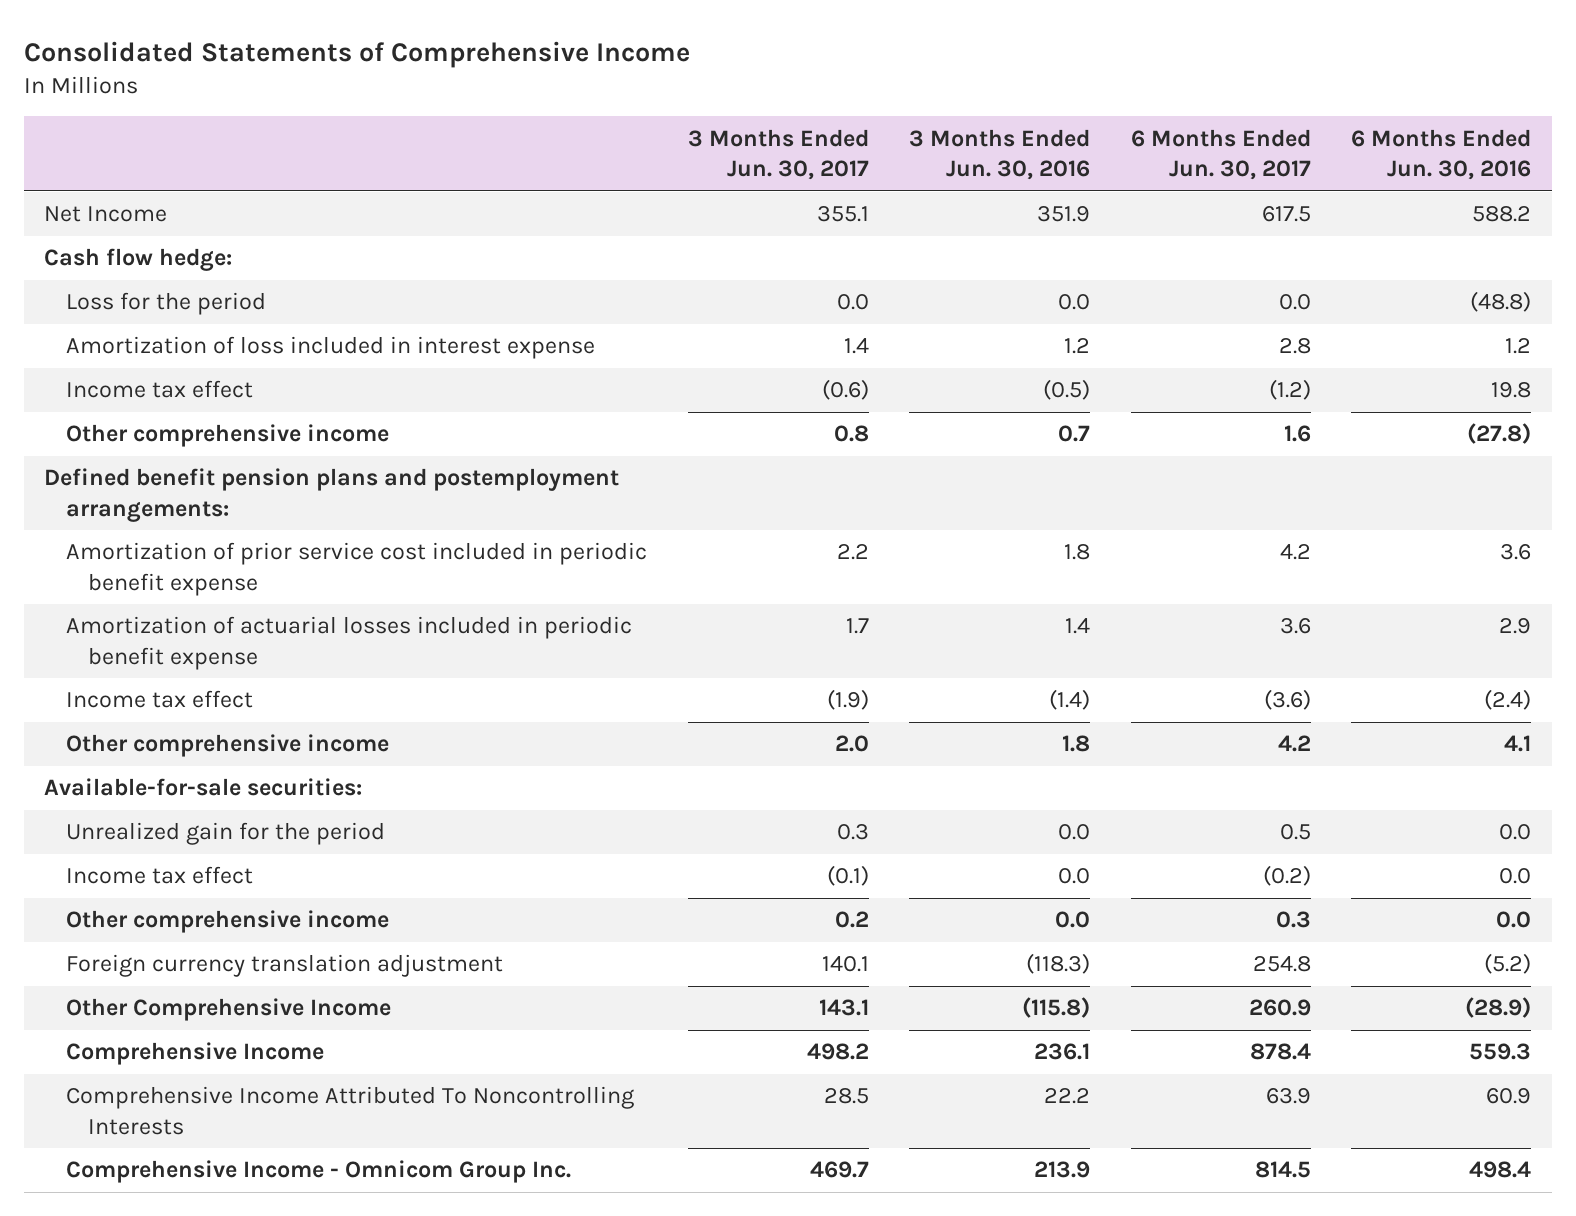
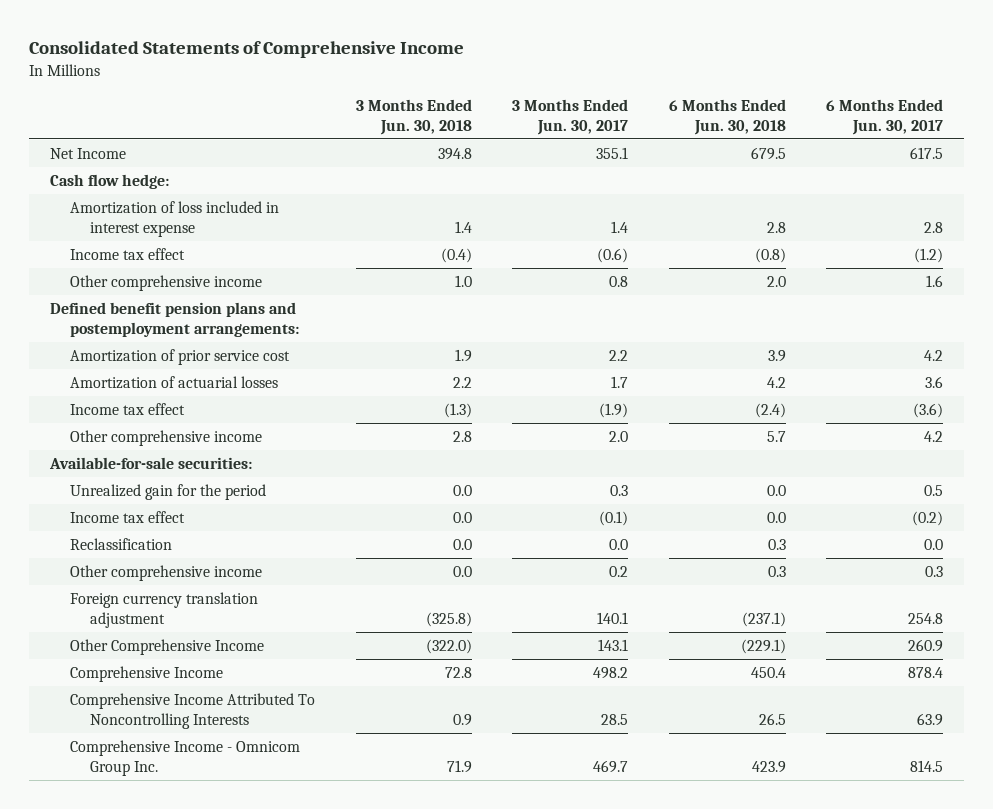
- | 3 Months Ended Jun. 30, 2017 | 3 Months Ended Jun. 30, 2016 | 6 Months Ended Jun. 30, 2017 | 6 Months Ended Jun. 30, 2016
+ | 3 Months Ended Jun. 30, 2018 | 3 Months Ended Jun. 30, 2017 | 6 Months Ended Jun. 30, 2018 | 6 Months Ended Jun. 30, 2017
- Loss for the period | 0.0 | 0.0 | 0.0 | (48.8)
- Amortization of prior service cost included in periodic benefit expense | 2.2 | 1.8 | 4.2 | 3.6
- Amortization of actuarial losses included in periodic benefit expense | 1.7 | 1.4 | 3.6 | 2.9
+ Amortization of prior service cost | 1.9 | 2.2 | 3.9 | 4.2
+ Amortization of actuarial losses | 2.2 | 1.7 | 4.2 | 3.6
+ Reclassification | 0.0 | 0.0 | 0.3 | 0.0

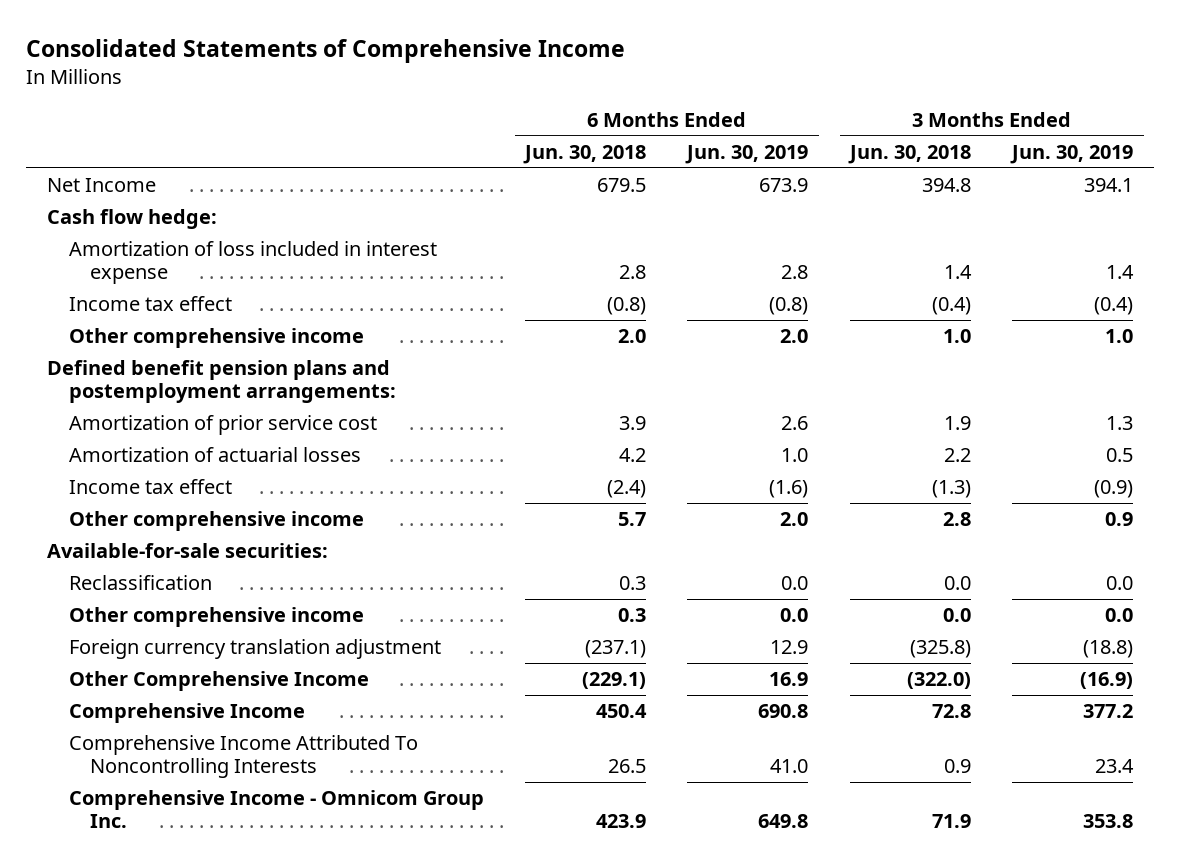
- | 3 Months Ended Jun. 30, 2018 | 3 Months Ended Jun. 30, 2017 | 6 Months Ended Jun. 30, 2018 | 6 Months Ended Jun. 30, 2017
+ | 6 Months Ended Jun. 30, 2018 | 6 Months Ended Jun. 30, 2019 | 3 Months Ended Jun. 30, 2018 | 3 Months Ended Jun. 30, 2019
- Unrealized gain for the period | 0.0 | 0.3 | 0.0 | 0.5
- Income tax effect | 0.0 | (0.1) | 0.0 | (0.2)

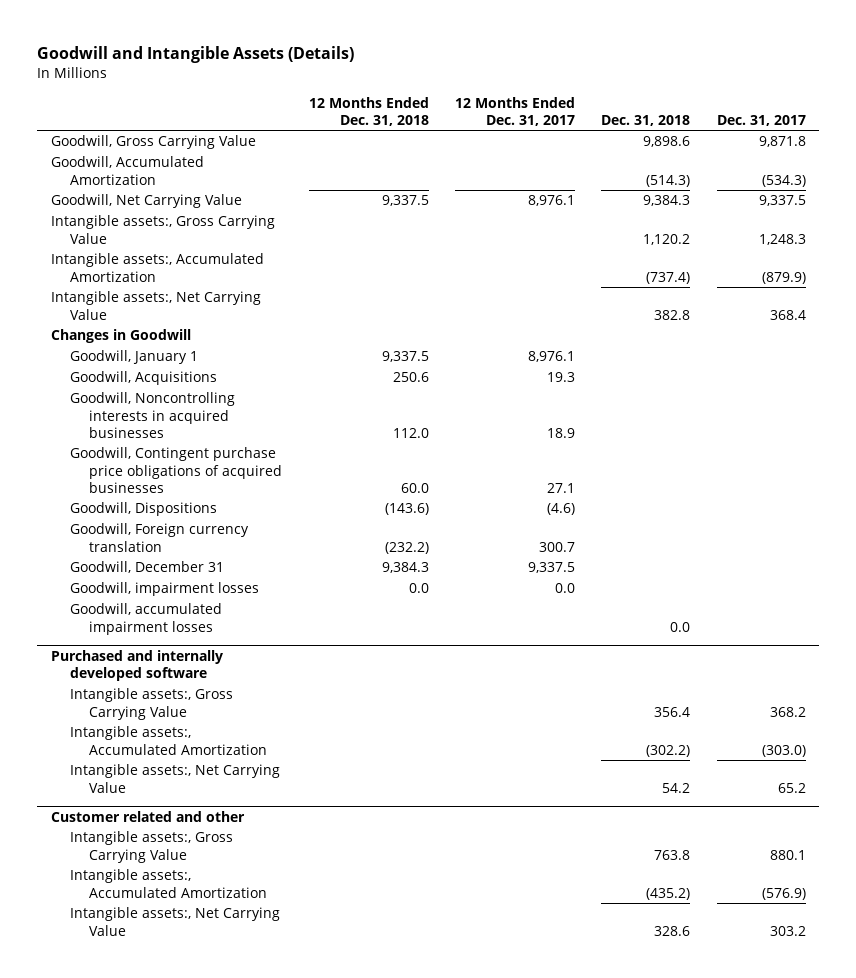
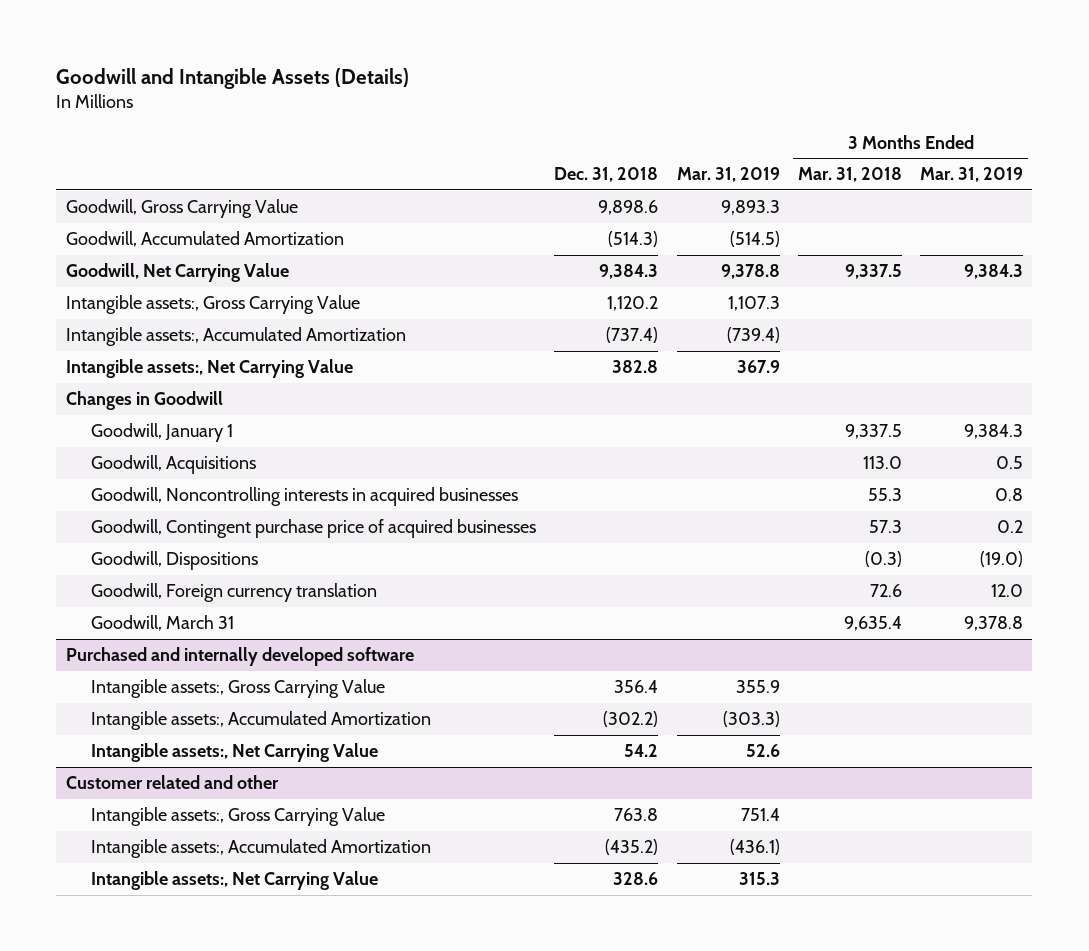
- | 12 Months Ended Dec. 31, 2018 | 12 Months Ended Dec. 31, 2017 | Dec. 31, 2018 | Dec. 31, 2017
+ | Dec. 31, 2018 | Mar. 31, 2019 | 3 Months Ended Mar. 31, 2018 | 3 Months Ended Mar. 31, 2019
- Goodwill, Contingent purchase price obligations of acquired businesses | 60.0 | 27.1 | |
+ Goodwill, Contingent purchase price of acquired businesses | | | 57.3 | 0.2
- Goodwill, December 31 | 9,384.3 | 9,337.5 | |
- Goodwill, impairment losses | 0.0 | 0.0 | |
- Goodwill, accumulated impairment losses | | | 0.0 |
+ Goodwill, March 31 | | | 9,635.4 | 9,378.8

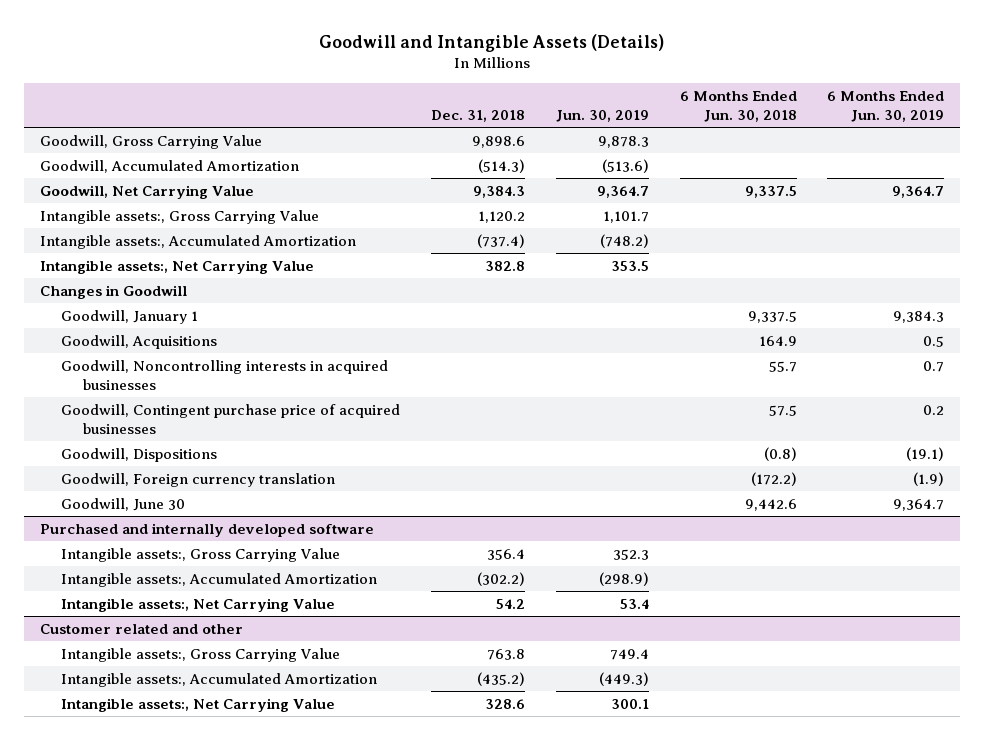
- | Dec. 31, 2018 | Mar. 31, 2019 | 3 Months Ended Mar. 31, 2018 | 3 Months Ended Mar. 31, 2019
+ | Dec. 31, 2018 | Jun. 30, 2019 | 6 Months Ended Jun. 30, 2018 | 6 Months Ended Jun. 30, 2019
- Goodwill, March 31 | | | 9,635.4 | 9,378.8
+ Goodwill, June 30 | | | 9,442.6 | 9,364.7

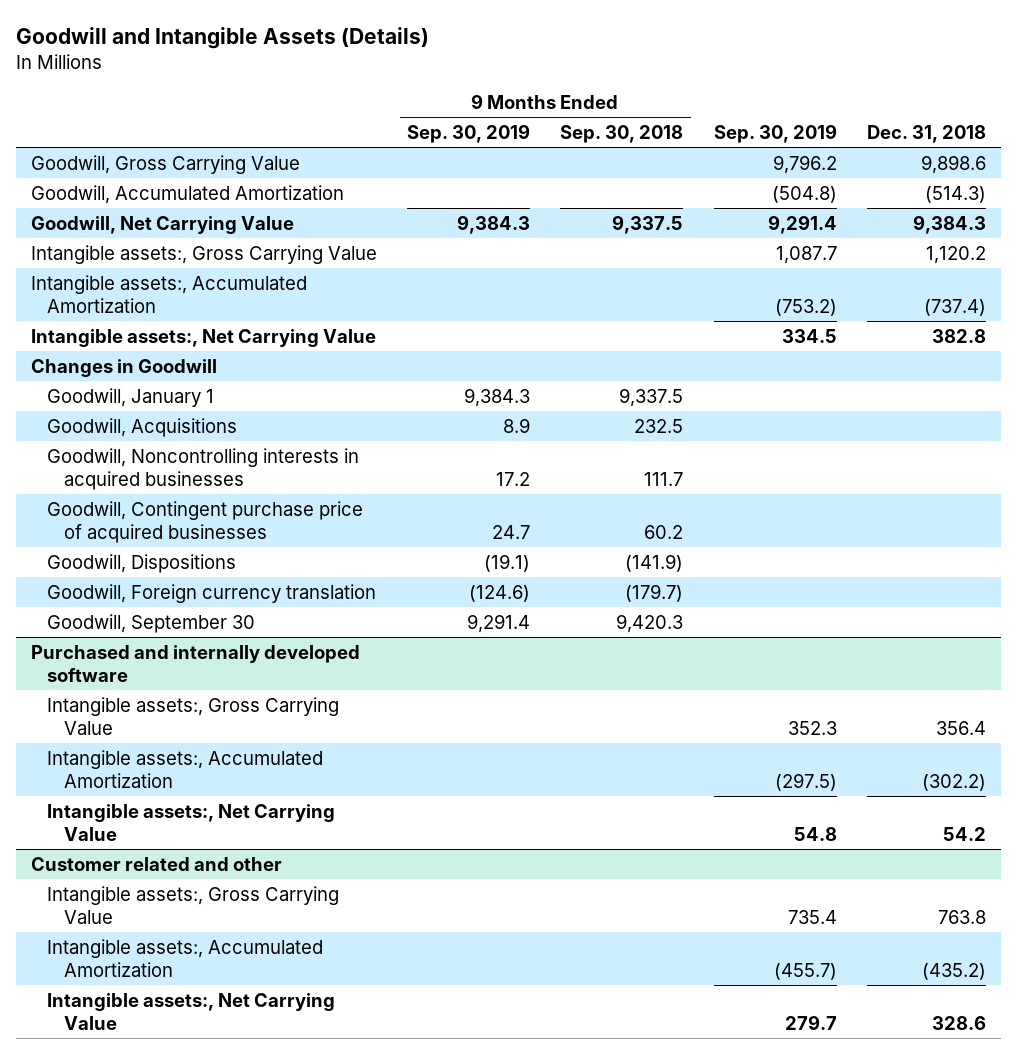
- | Dec. 31, 2018 | Jun. 30, 2019 | 6 Months Ended Jun. 30, 2018 | 6 Months Ended Jun. 30, 2019
+ | 9 Months Ended Sep. 30, 2019 | 9 Months Ended Sep. 30, 2018 | Sep. 30, 2019 | Dec. 31, 2018
- Goodwill, June 30 | | | 9,442.6 | 9,364.7
+ Goodwill, September 30 | 9,291.4 | 9,420.3 | |

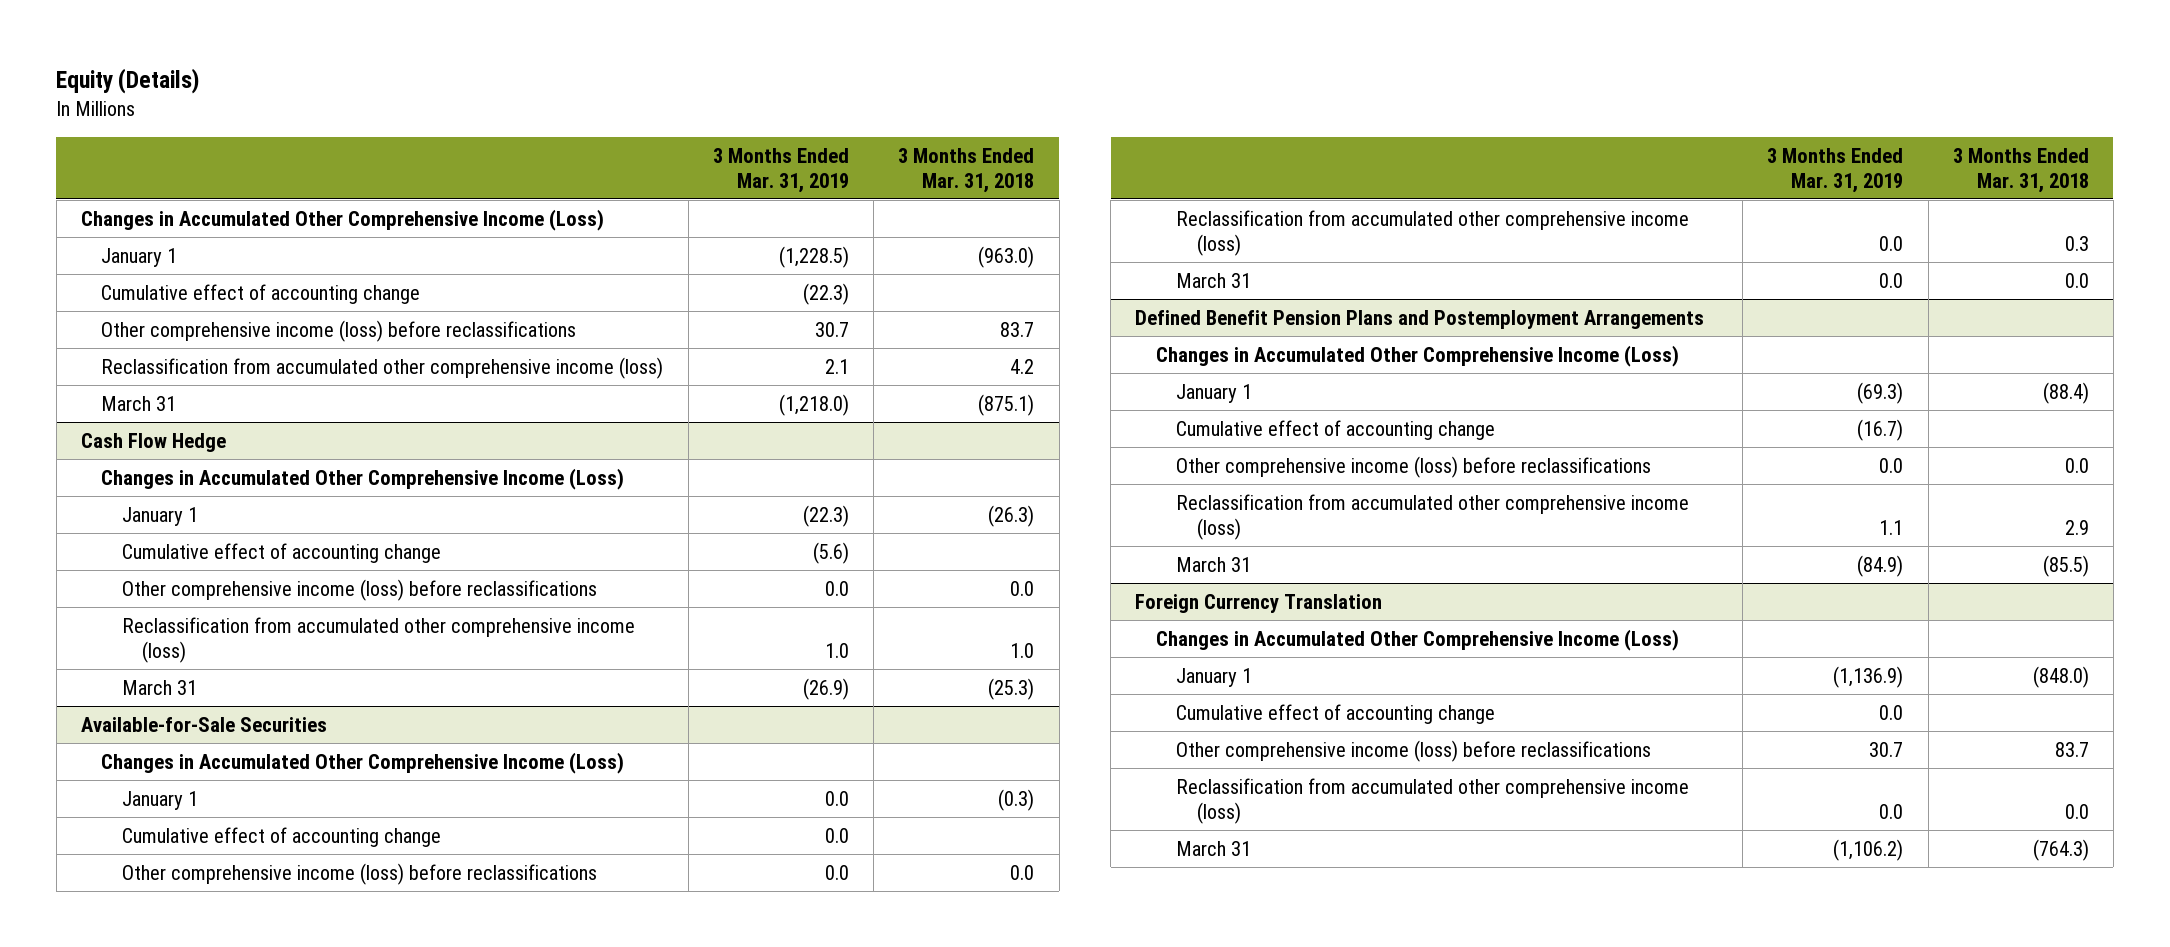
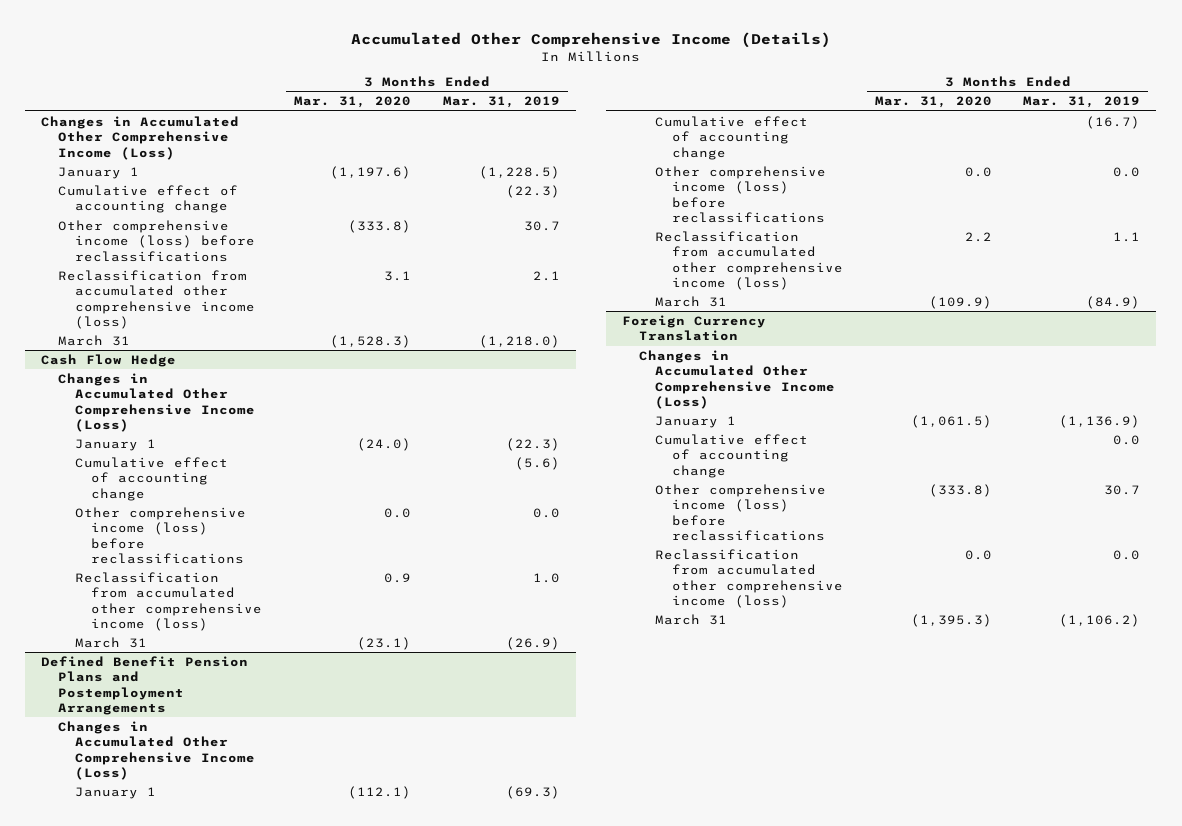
- Equity (Details)
+ Accumulated Other Comprehensive Income (Details)
- | 3 Months Ended Mar. 31, 2019 | 3 Months Ended Mar. 31, 2018
+ | 3 Months Ended Mar. 31, 2020 | 3 Months Ended Mar. 31, 2019
- Available-for-Sale Securities
- Changes in Accumulated Other Comprehensive Income (Loss)
- January 1 | 0.0 | (0.3)
- Cumulative effect of accounting change | 0.0 |
- Other comprehensive income (loss) before reclassifications | 0.0 | 0.0
- Reclassification from accumulated other comprehensive income (loss) | 0.0 | 0.3
- March 31 | 0.0 | 0.0

